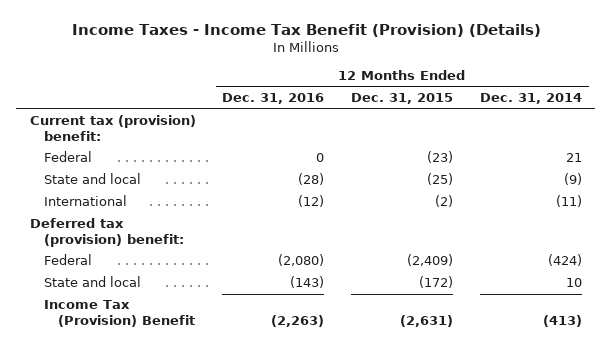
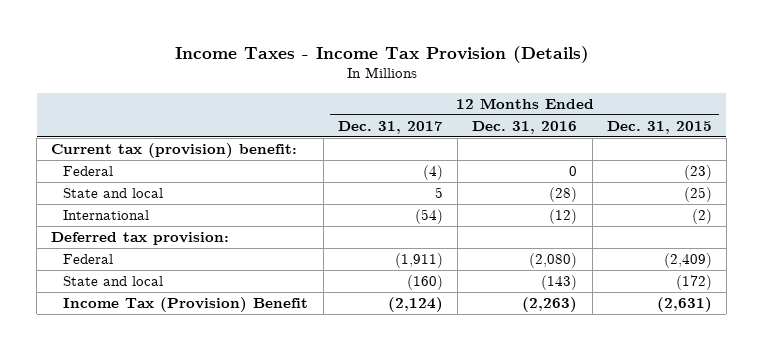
- Income Taxes - Income Tax Benefit (Provision) (Details)
+ Income Taxes - Income Tax Provision (Details)
- | 12 Months Ended Dec. 31, 2016 | 12 Months Ended Dec. 31, 2015 | 12 Months Ended Dec. 31, 2014
+ | 12 Months Ended Dec. 31, 2017 | 12 Months Ended Dec. 31, 2016 | 12 Months Ended Dec. 31, 2015
- Deferred tax (provision) benefit:
+ Deferred tax provision:

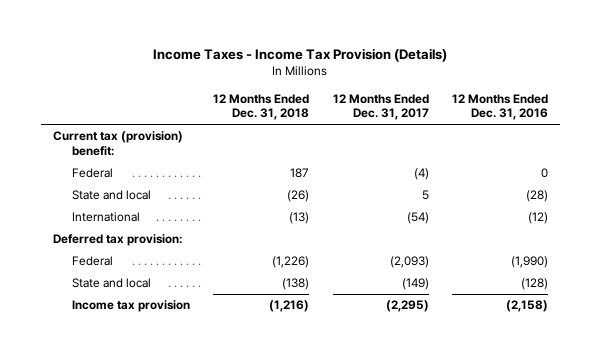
- | 12 Months Ended Dec. 31, 2017 | 12 Months Ended Dec. 31, 2016 | 12 Months Ended Dec. 31, 2015
+ | 12 Months Ended Dec. 31, 2018 | 12 Months Ended Dec. 31, 2017 | 12 Months Ended Dec. 31, 2016
- Federal | (1,911) | (2,080) | (2,409)
- State and local | (160) | (143) | (172)
- Income Tax (Provision) Benefit | (2,124) | (2,263) | (2,631)
+ Federal | (1,226) | (2,093) | (1,990)
+ State and local | (138) | (149) | (128)
+ Income tax provision | (1,216) | (2,295) | (2,158)

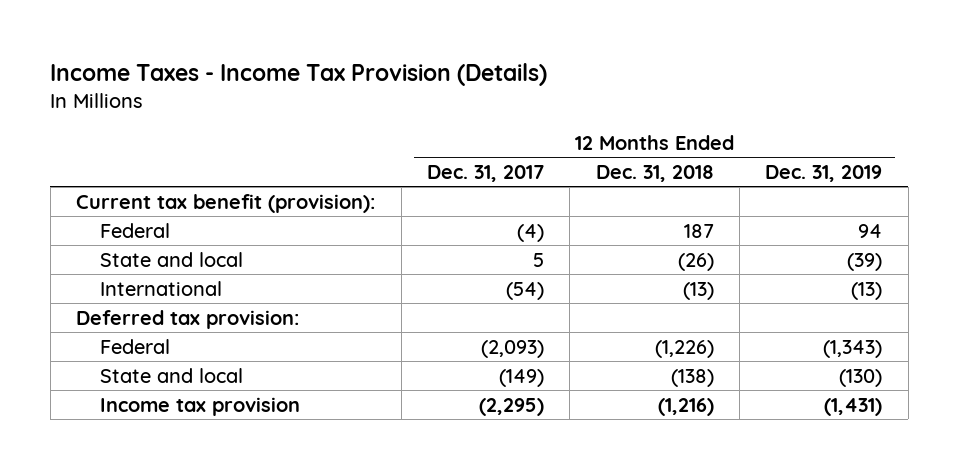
- | 12 Months Ended Dec. 31, 2018 | 12 Months Ended Dec. 31, 2017 | 12 Months Ended Dec. 31, 2016
+ | 12 Months Ended Dec. 31, 2017 | 12 Months Ended Dec. 31, 2018 | 12 Months Ended Dec. 31, 2019
- Current tax (provision) benefit:
+ Current tax benefit (provision):

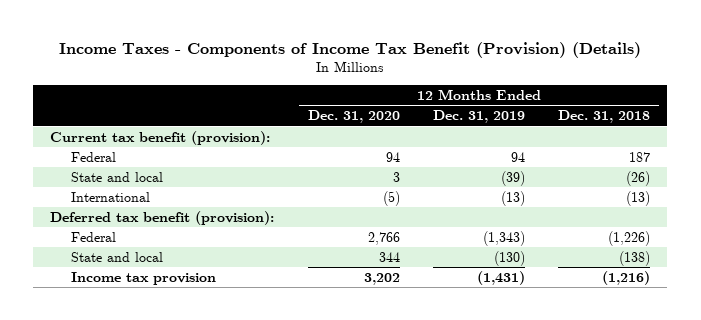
- Income Taxes - Income Tax Provision (Details)
+ Income Taxes - Components of Income Tax Benefit (Provision) (Details)
- | 12 Months Ended Dec. 31, 2017 | 12 Months Ended Dec. 31, 2018 | 12 Months Ended Dec. 31, 2019
+ | 12 Months Ended Dec. 31, 2020 | 12 Months Ended Dec. 31, 2019 | 12 Months Ended Dec. 31, 2018
- Deferred tax provision:
+ Deferred tax benefit (provision):

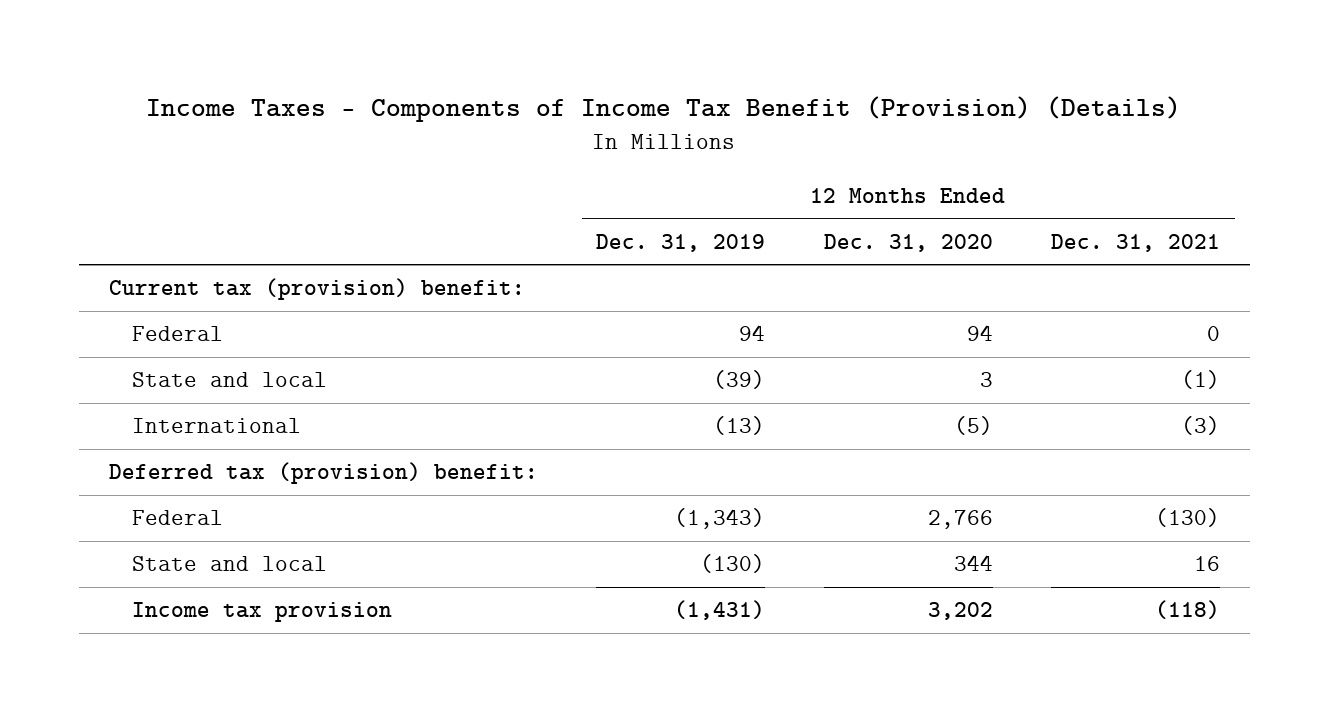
- | 12 Months Ended Dec. 31, 2020 | 12 Months Ended Dec. 31, 2019 | 12 Months Ended Dec. 31, 2018
+ | 12 Months Ended Dec. 31, 2019 | 12 Months Ended Dec. 31, 2020 | 12 Months Ended Dec. 31, 2021
- Current tax benefit (provision):
+ Current tax (provision) benefit:
- Deferred tax benefit (provision):
+ Deferred tax (provision) benefit:

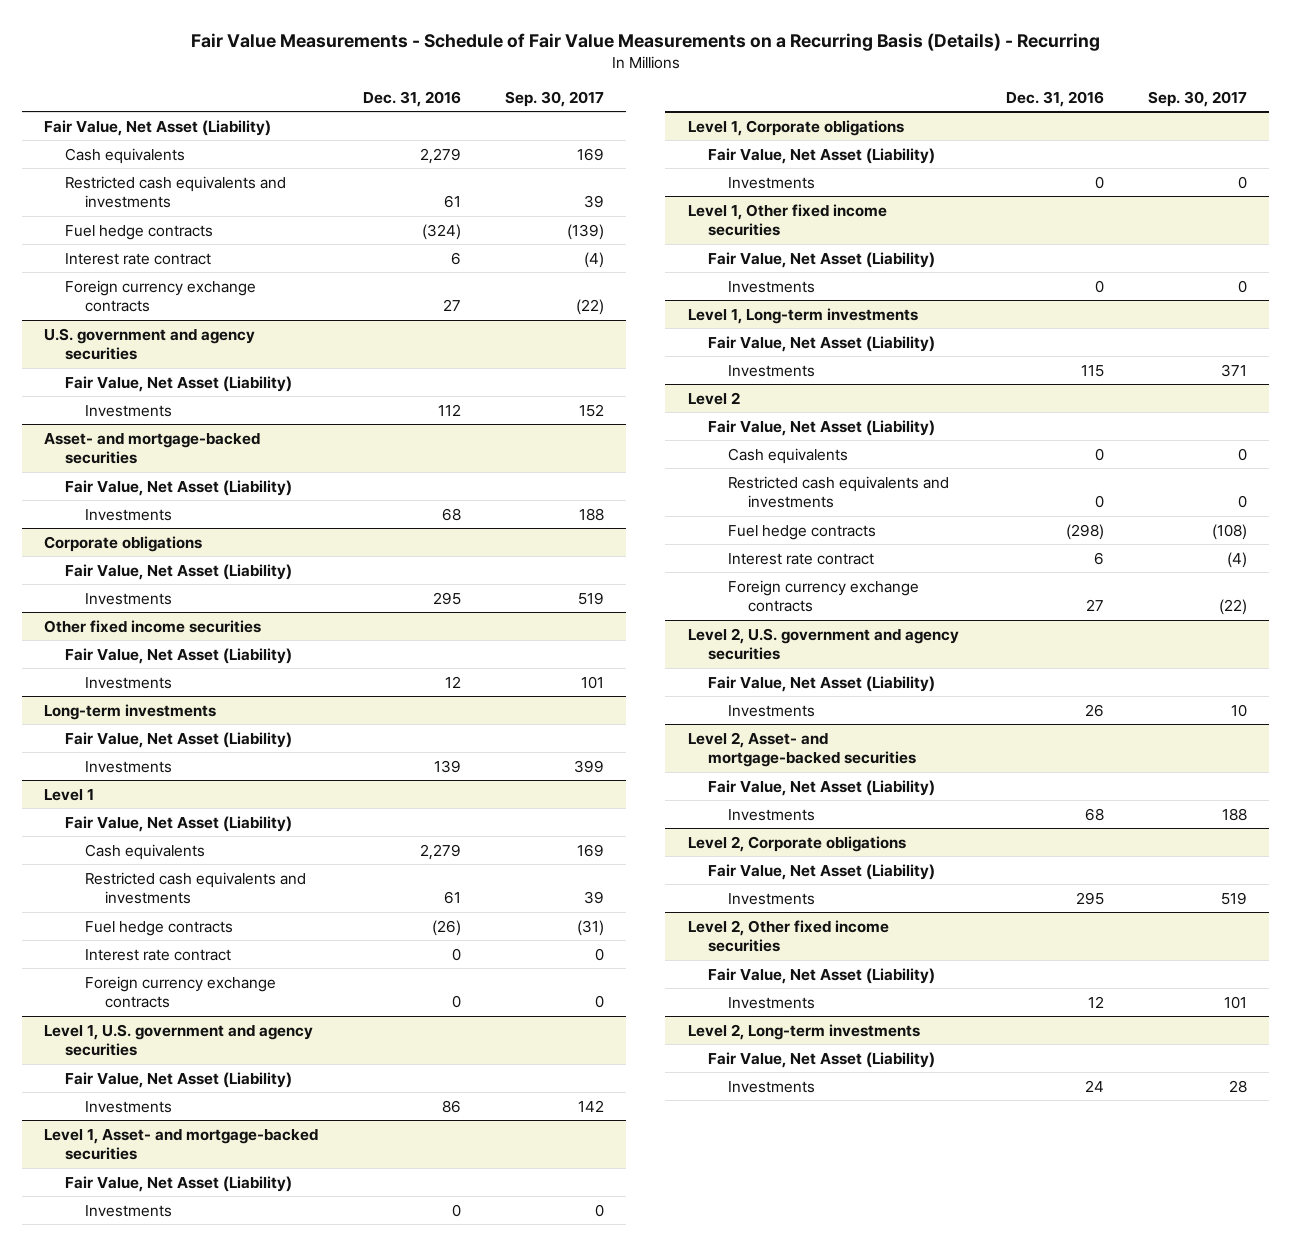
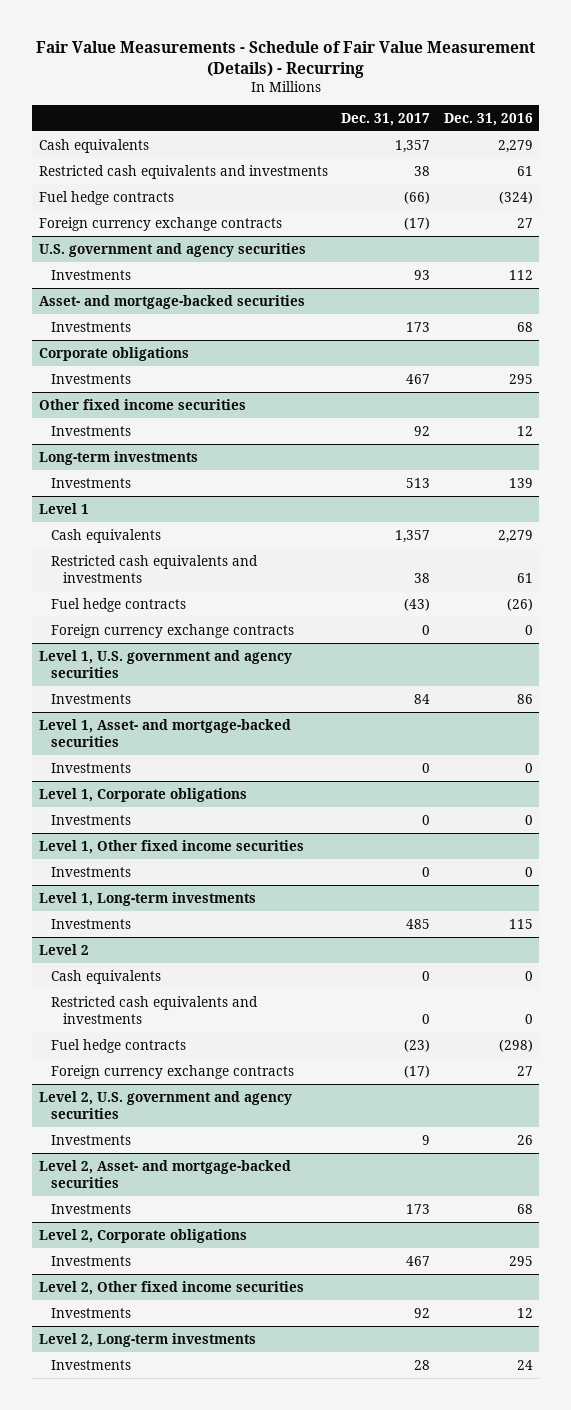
- Fair Value Measurements - Schedule of Fair Value Measurements on a Recurring Basis (Details) - Recurring
+ Fair Value Measurements - Schedule of Fair Value Measurement (Details) - Recurring
- | Dec. 31, 2016 | Sep. 30, 2017
+ | Dec. 31, 2017 | Dec. 31, 2016
- Fair Value, Net Asset (Liability)
- Interest rate contract | 6 | (4)
@ U.S. government and agency securities
- Fair Value, Net Asset (Liability)
@ Asset- and mortgage-backed securities
- Fair Value, Net Asset (Liability)
@ Corporate obligations
- Fair Value, Net Asset (Liability)
@ Other fixed income securities
- Fair Value, Net Asset (Liability)
@ Long-term investments
- Fair Value, Net Asset (Liability)
@ Level 1
- Fair Value, Net Asset (Liability)
- Interest rate contract | 0 | 0
@ Level 1, U.S. government and agency securities
- Fair Value, Net Asset (Liability)
@ Level 1, Asset- and mortgage-backed securities
- Fair Value, Net Asset (Liability)
@ Level 1, Corporate obligations
- Fair Value, Net Asset (Liability)
@ Level 1, Other fixed income securities
- Fair Value, Net Asset (Liability)
@ Level 1, Long-term investments
- Fair Value, Net Asset (Liability)
@ Level 2
- Fair Value, Net Asset (Liability)
- Interest rate contract | 6 | (4)
@ Level 2, U.S. government and agency securities
- Fair Value, Net Asset (Liability)
@ Level 2, Asset- and mortgage-backed securities
- Fair Value, Net Asset (Liability)
@ Level 2, Corporate obligations
- Fair Value, Net Asset (Liability)
@ Level 2, Other fixed income securities
- Fair Value, Net Asset (Liability)
@ Level 2, Long-term investments
- Fair Value, Net Asset (Liability)

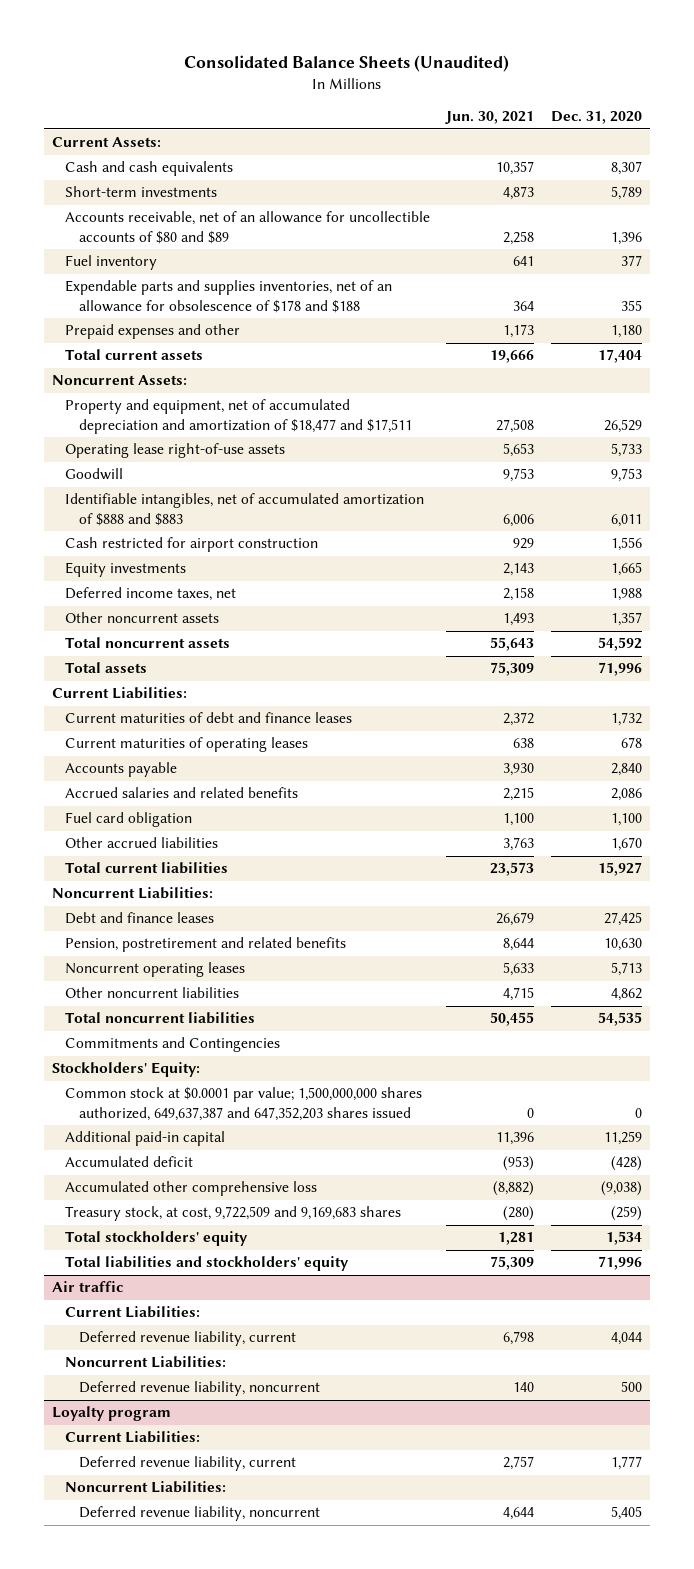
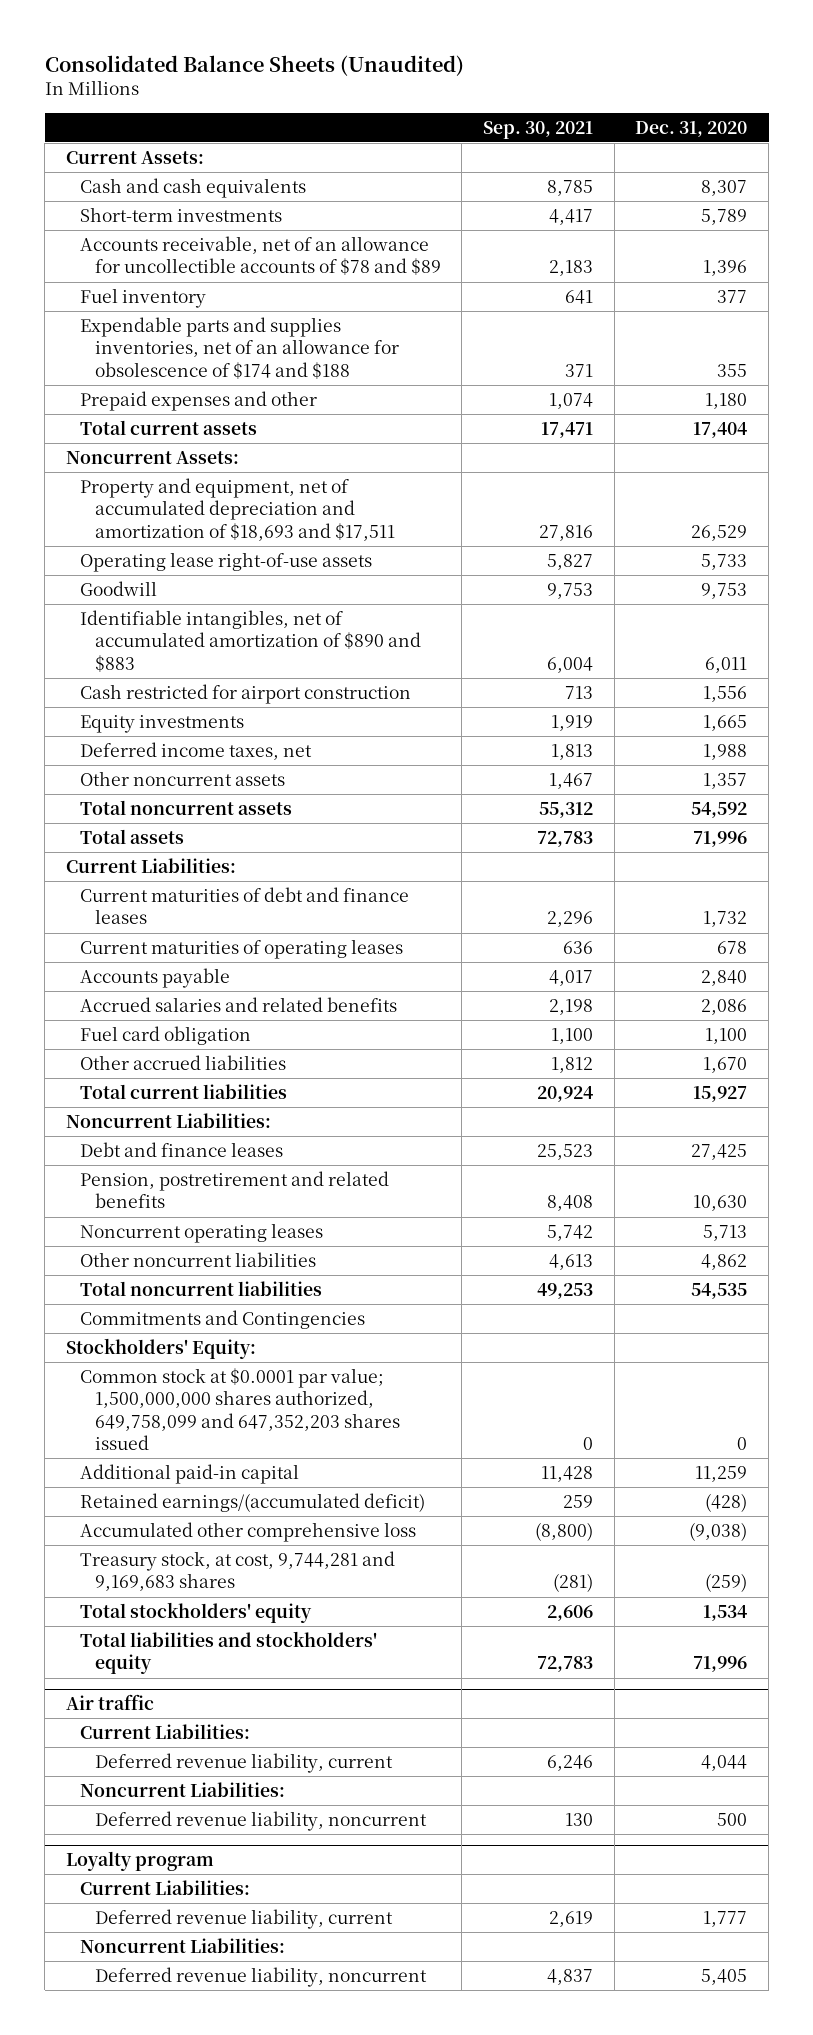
- | Jun. 30, 2021 | Dec. 31, 2020
+ | Sep. 30, 2021 | Dec. 31, 2020
- Accounts receivable, net of an allowance for uncollectible accounts of $80 and $89 | 2,258 | 1,396
+ Accounts receivable, net of an allowance for uncollectible accounts of $78 and $89 | 2,183 | 1,396
- Expendable parts and supplies inventories, net of an allowance for obsolescence of $178 and $188 | 364 | 355
+ Expendable parts and supplies inventories, net of an allowance for obsolescence of $174 and $188 | 371 | 355
- Property and equipment, net of accumulated depreciation and amortization of $18,477 and $17,511 | 27,508 | 26,529
+ Property and equipment, net of accumulated depreciation and amortization of $18,693 and $17,511 | 27,816 | 26,529
- Identifiable intangibles, net of accumulated amortization of $888 and $883 | 6,006 | 6,011
+ Identifiable intangibles, net of accumulated amortization of $890 and $883 | 6,004 | 6,011
- Common stock at $0.0001 par value; 1,500,000,000 shares authorized, 649,637,387 and 647,352,203 shares issued | 0 | 0
+ Common stock at $0.0001 par value; 1,500,000,000 shares authorized, 649,758,099 and 647,352,203 shares issued | 0 | 0
- Accumulated deficit | (953) | (428)
+ Retained earnings/(accumulated deficit) | 259 | (428)
- Treasury stock, at cost, 9,722,509 and 9,169,683 shares | (280) | (259)
+ Treasury stock, at cost, 9,744,281 and 9,169,683 shares | (281) | (259)

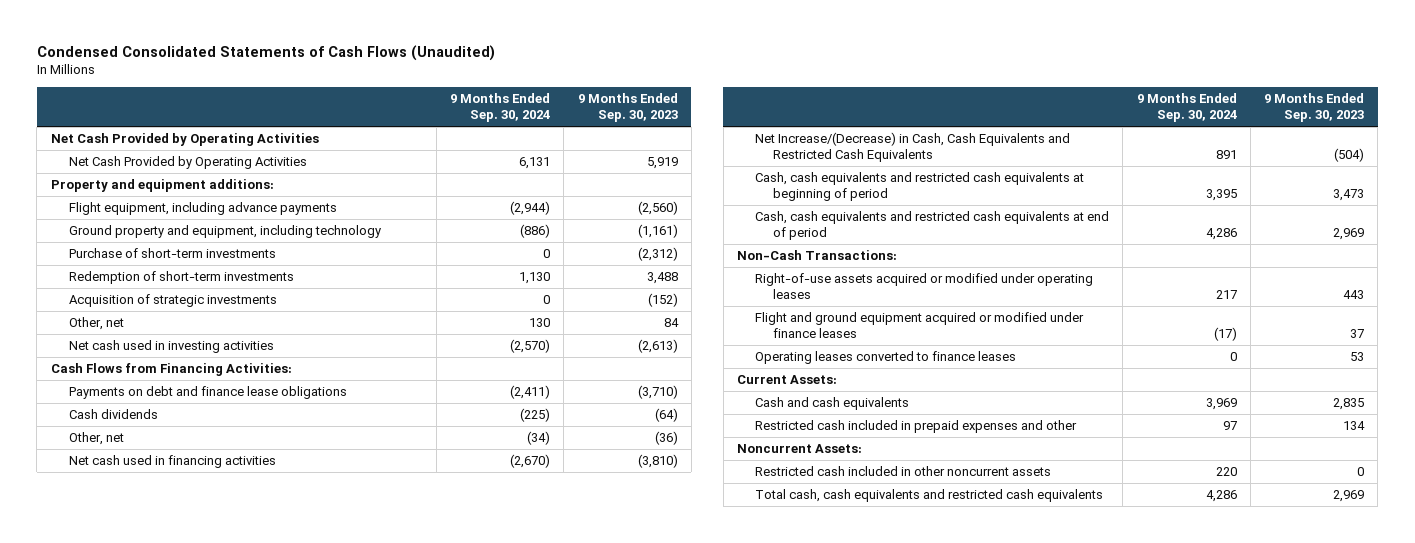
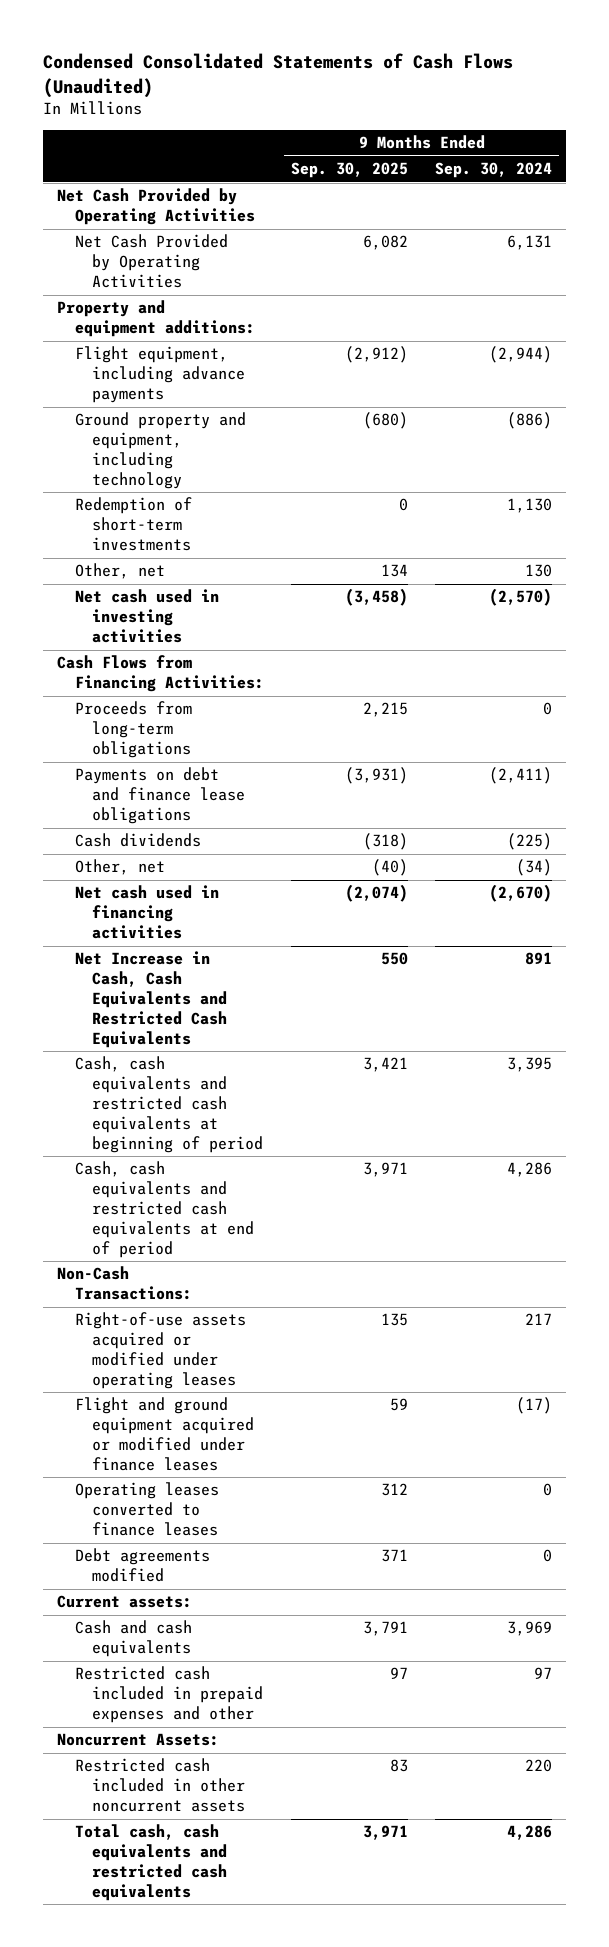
- | 9 Months Ended Sep. 30, 2024 | 9 Months Ended Sep. 30, 2023
+ | 9 Months Ended Sep. 30, 2025 | 9 Months Ended Sep. 30, 2024
- Purchase of short-term investments | 0 | (2,312)
- Acquisition of strategic investments | 0 | (152)
+ Proceeds from long-term obligations | 2,215 | 0
- Net Increase/(Decrease) in Cash, Cash Equivalents and Restricted Cash Equivalents | 891 | (504)
+ Net Increase in Cash, Cash Equivalents and Restricted Cash Equivalents | 550 | 891
- Current Assets:
+ Debt agreements modified | 371 | 0
+ Current assets:

